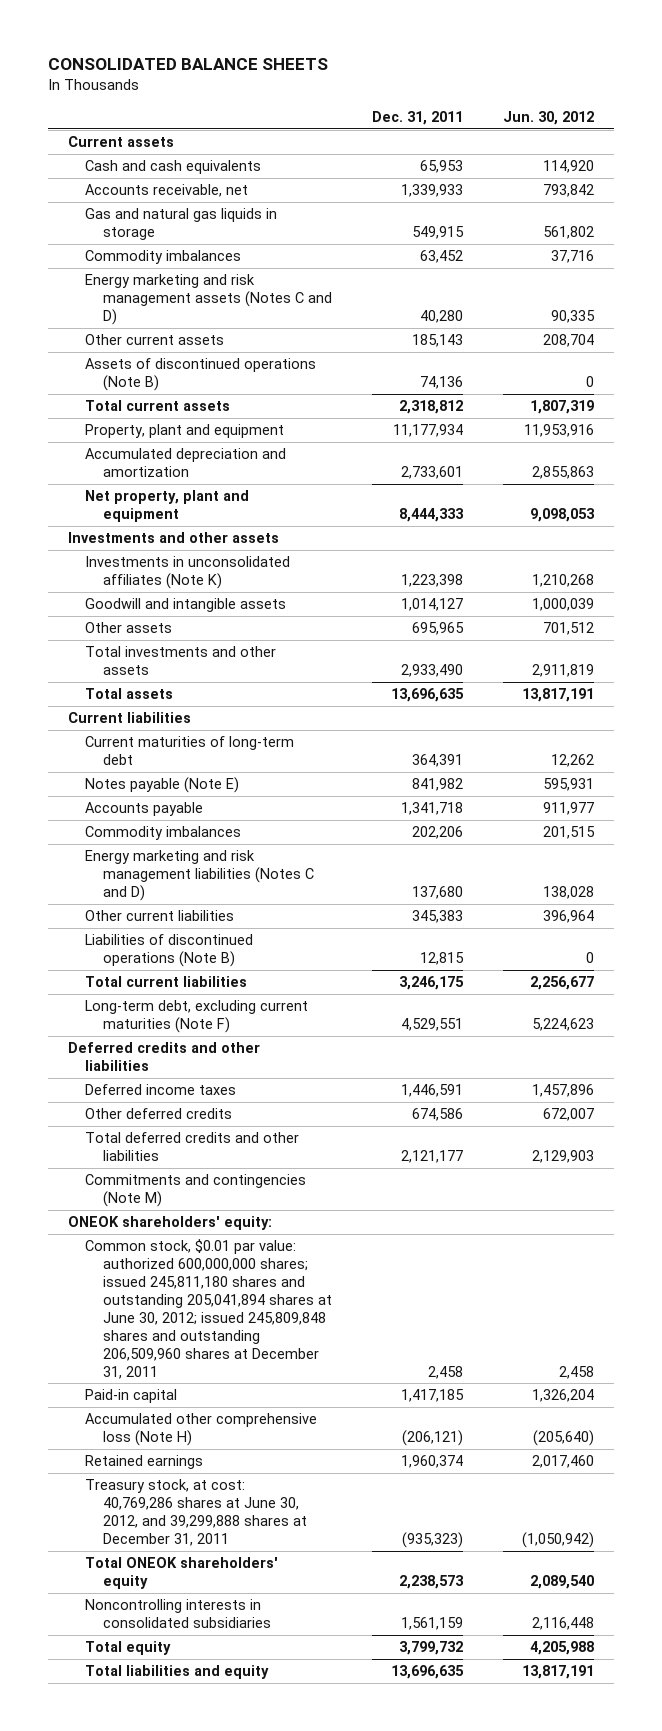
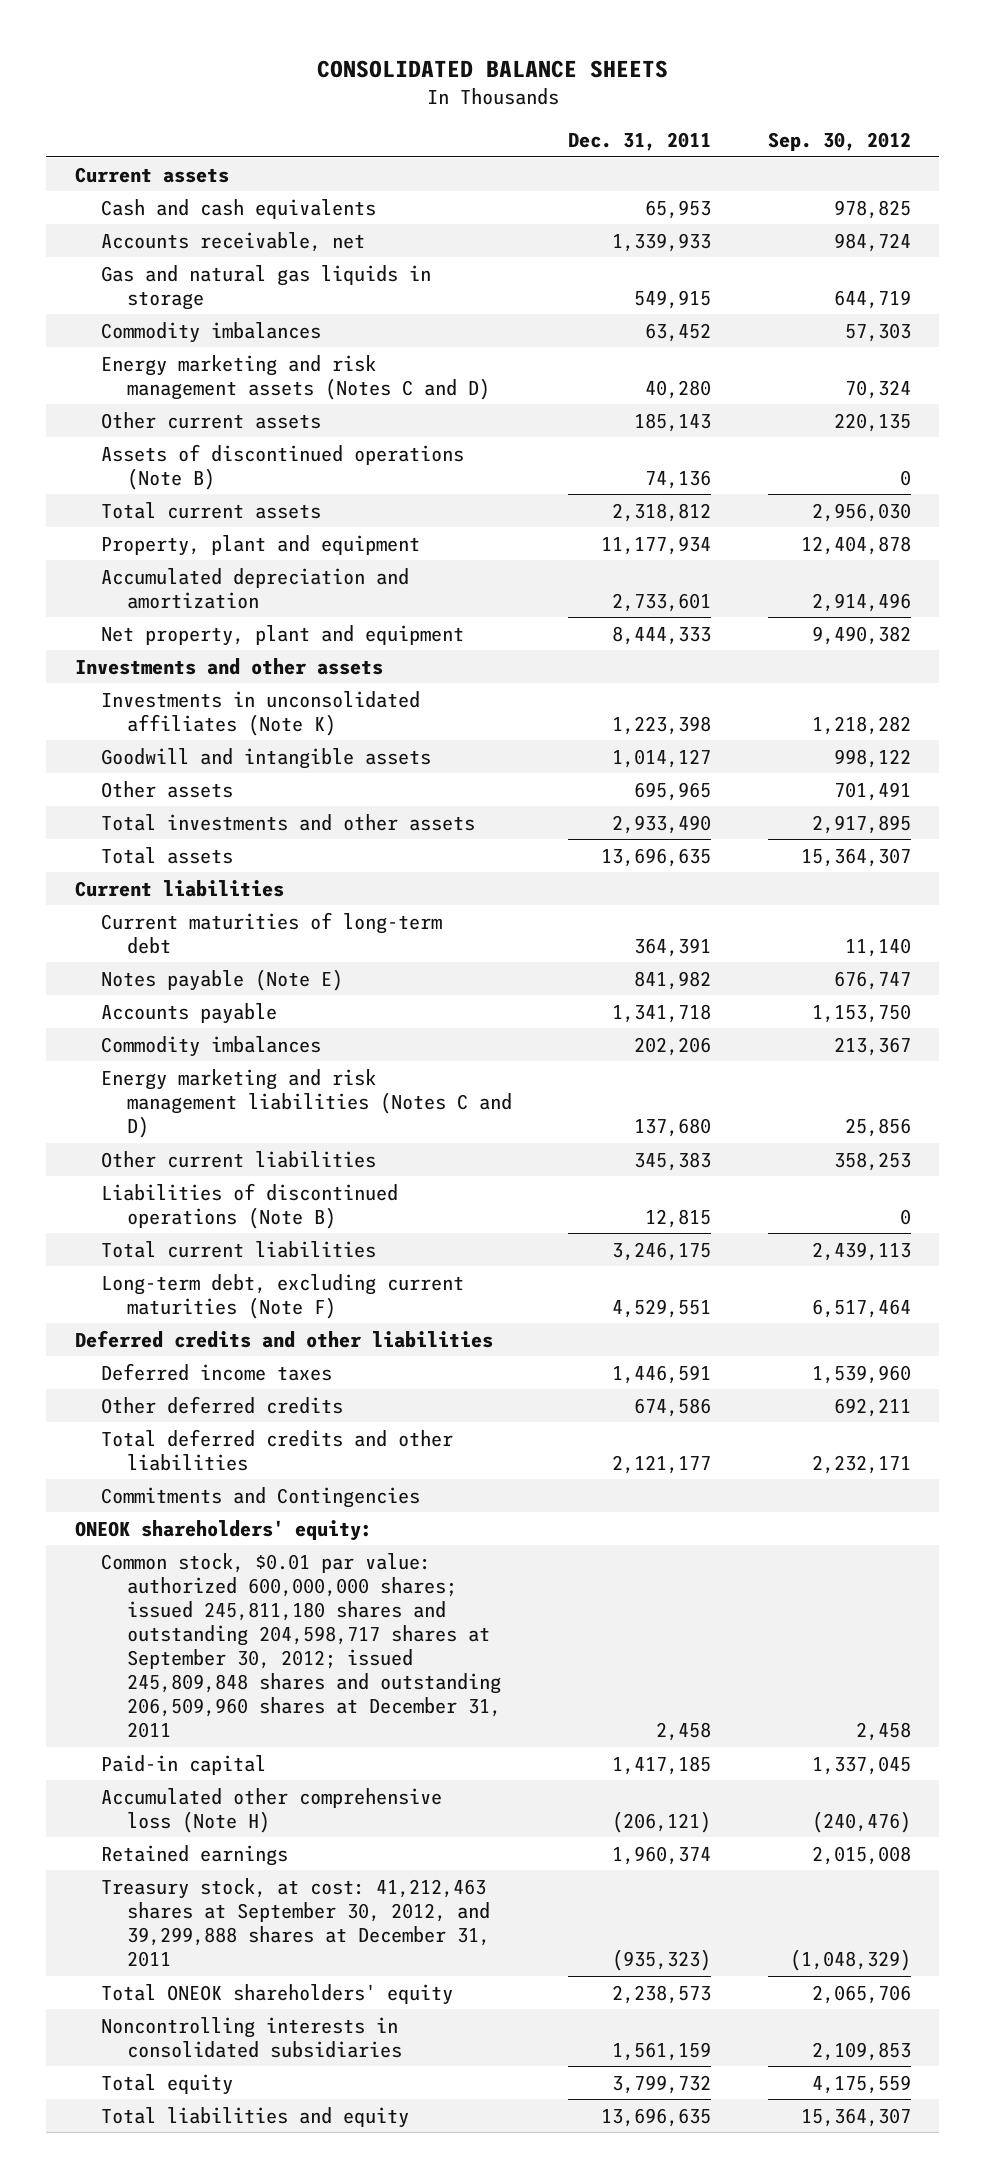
- | Dec. 31, 2011 | Jun. 30, 2012
+ | Dec. 31, 2011 | Sep. 30, 2012
- Commitments and contingencies (Note M)
+ Commitments and Contingencies
- Common stock, $0.01 par value: authorized 600,000,000 shares; issued 245,811,180 shares and outstanding 205,041,894 shares at June 30, 2012; issued 245,809,848 shares and outstanding 206,509,960 shares at December 31, 2011 | 2,458 | 2,458
+ Common stock, $0.01 par value: authorized 600,000,000 shares; issued 245,811,180 shares and outstanding 204,598,717 shares at September 30, 2012; issued 245,809,848 shares and outstanding 206,509,960 shares at December 31, 2011 | 2,458 | 2,458
- Treasury stock, at cost: 40,769,286 shares at June 30, 2012, and 39,299,888 shares at December 31, 2011 | (935,323) | (1,050,942)
+ Treasury stock, at cost: 41,212,463 shares at September 30, 2012, and 39,299,888 shares at December 31, 2011 | (935,323) | (1,048,329)

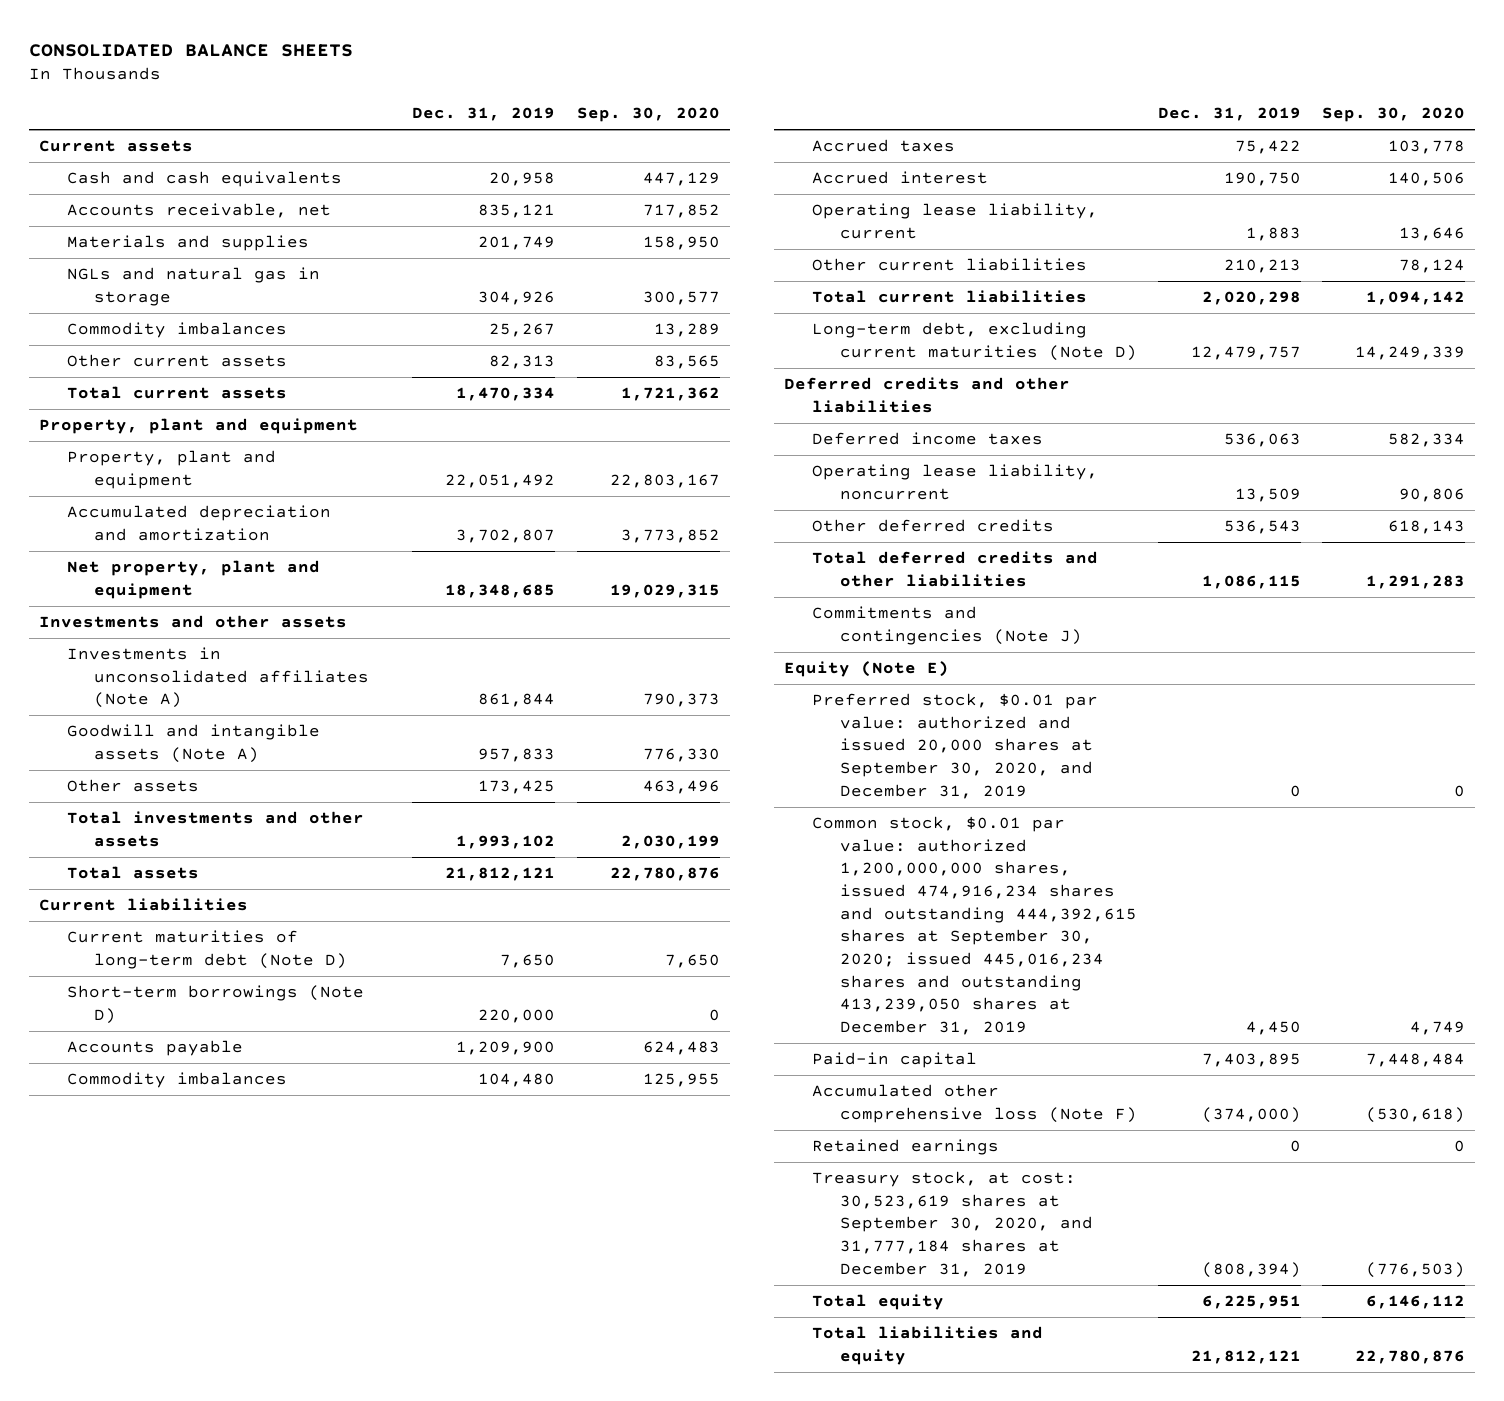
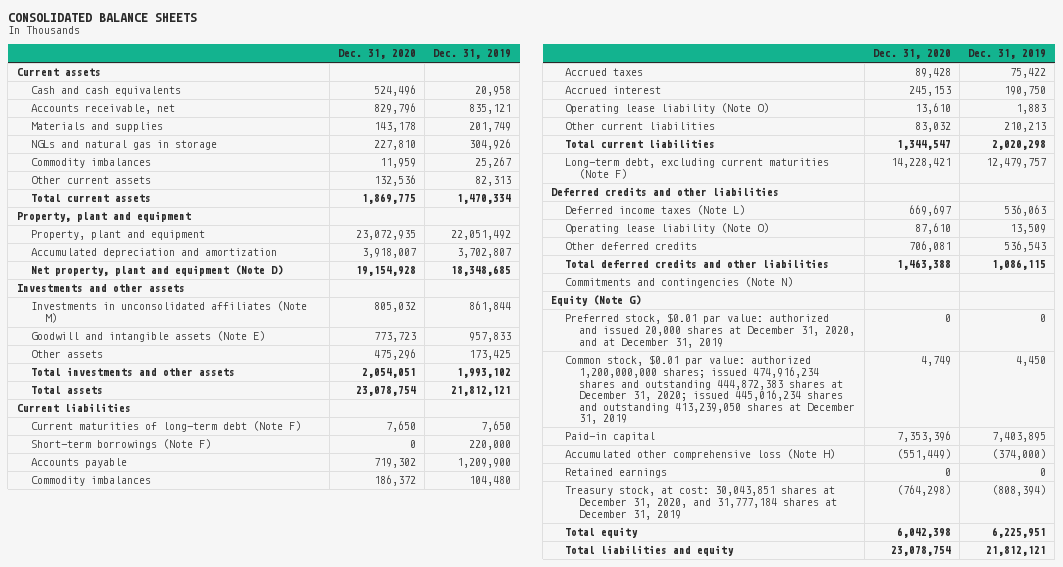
- | Dec. 31, 2019 | Sep. 30, 2020
+ | Dec. 31, 2020 | Dec. 31, 2019
- Net property, plant and equipment | 18,348,685 | 19,029,315
+ Net property, plant and equipment (Note D) | 19,154,928 | 18,348,685
- Investments in unconsolidated affiliates (Note A) | 861,844 | 790,373
- Goodwill and intangible assets (Note A) | 957,833 | 776,330
+ Investments in unconsolidated affiliates (Note M) | 805,032 | 861,844
+ Goodwill and intangible assets (Note E) | 773,723 | 957,833
- Current maturities of long-term debt (Note D) | 7,650 | 7,650
- Short-term borrowings (Note D) | 220,000 | 0
+ Current maturities of long-term debt (Note F) | 7,650 | 7,650
+ Short-term borrowings (Note F) | 0 | 220,000
- Operating lease liability, current | 1,883 | 13,646
+ Operating lease liability (Note O) | 13,610 | 1,883
- Long-term debt, excluding current maturities (Note D) | 12,479,757 | 14,249,339
+ Long-term debt, excluding current maturities (Note F) | 14,228,421 | 12,479,757
- Deferred income taxes | 536,063 | 582,334
- Operating lease liability, noncurrent | 13,509 | 90,806
+ Deferred income taxes (Note L) | 669,697 | 536,063
+ Operating lease liability (Note O) | 87,610 | 13,509
- Commitments and contingencies (Note J)
- Equity (Note E)
- Preferred stock, $0.01 par value: authorized and issued 20,000 shares at September 30, 2020, and December 31, 2019 | 0 | 0
- Common stock, $0.01 par value: authorized 1,200,000,000 shares, issued 474,916,234 shares and outstanding 444,392,615 shares at September 30, 2020; issued 445,016,234 shares and outstanding 413,239,050 shares at December 31, 2019 | 4,450 | 4,749
+ Commitments and contingencies (Note N)
+ Equity (Note G)
+ Preferred stock, $0.01 par value: authorized and issued 20,000 shares at December 31, 2020, and at December 31, 2019 | 0 | 0
+ Common stock, $0.01 par value: authorized 1,200,000,000 shares; issued 474,916,234 shares and outstanding 444,872,383 shares at December 31, 2020; issued 445,016,234 shares and outstanding 413,239,050 shares at December 31, 2019 | 4,749 | 4,450
- Accumulated other comprehensive loss (Note F) | (374,000) | (530,618)
+ Accumulated other comprehensive loss (Note H) | (551,449) | (374,000)
- Treasury stock, at cost: 30,523,619 shares at September 30, 2020, and 31,777,184 shares at December 31, 2019 | (808,394) | (776,503)
+ Treasury stock, at cost: 30,043,851 shares at December 31, 2020, and 31,777,184 shares at December 31, 2019 | (764,298) | (808,394)

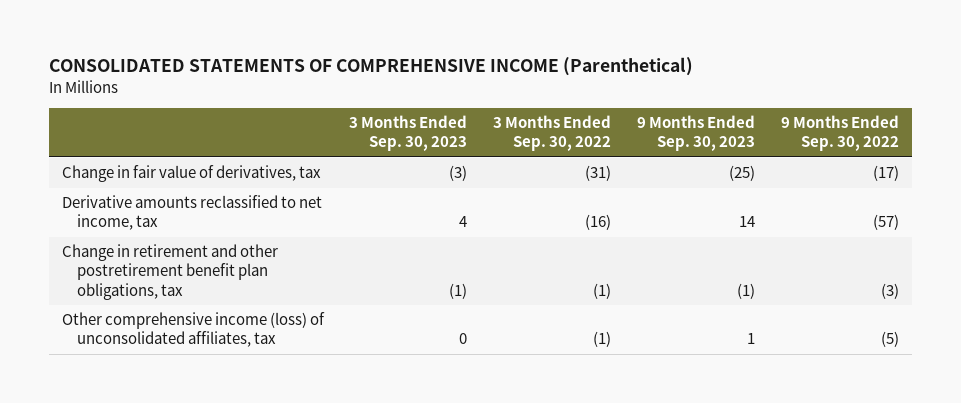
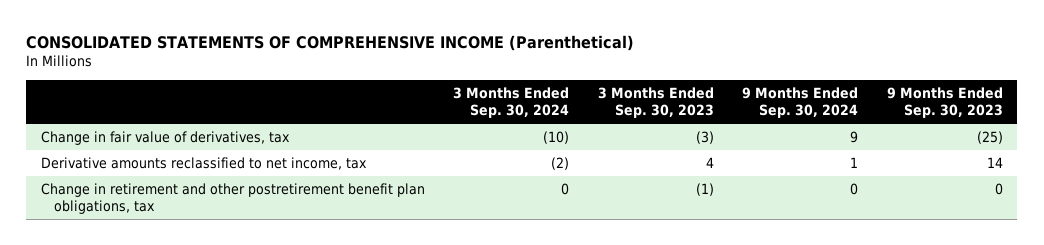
- | 3 Months Ended Sep. 30, 2023 | 3 Months Ended Sep. 30, 2022 | 9 Months Ended Sep. 30, 2023 | 9 Months Ended Sep. 30, 2022
+ | 3 Months Ended Sep. 30, 2024 | 3 Months Ended Sep. 30, 2023 | 9 Months Ended Sep. 30, 2024 | 9 Months Ended Sep. 30, 2023
- Change in retirement and other postretirement benefit plan obligations, tax | (1) | (1) | (1) | (3)
- Other comprehensive income (loss) of unconsolidated affiliates, tax | 0 | (1) | 1 | (5)
+ Change in retirement and other postretirement benefit plan obligations, tax | 0 | (1) | 0 | 0

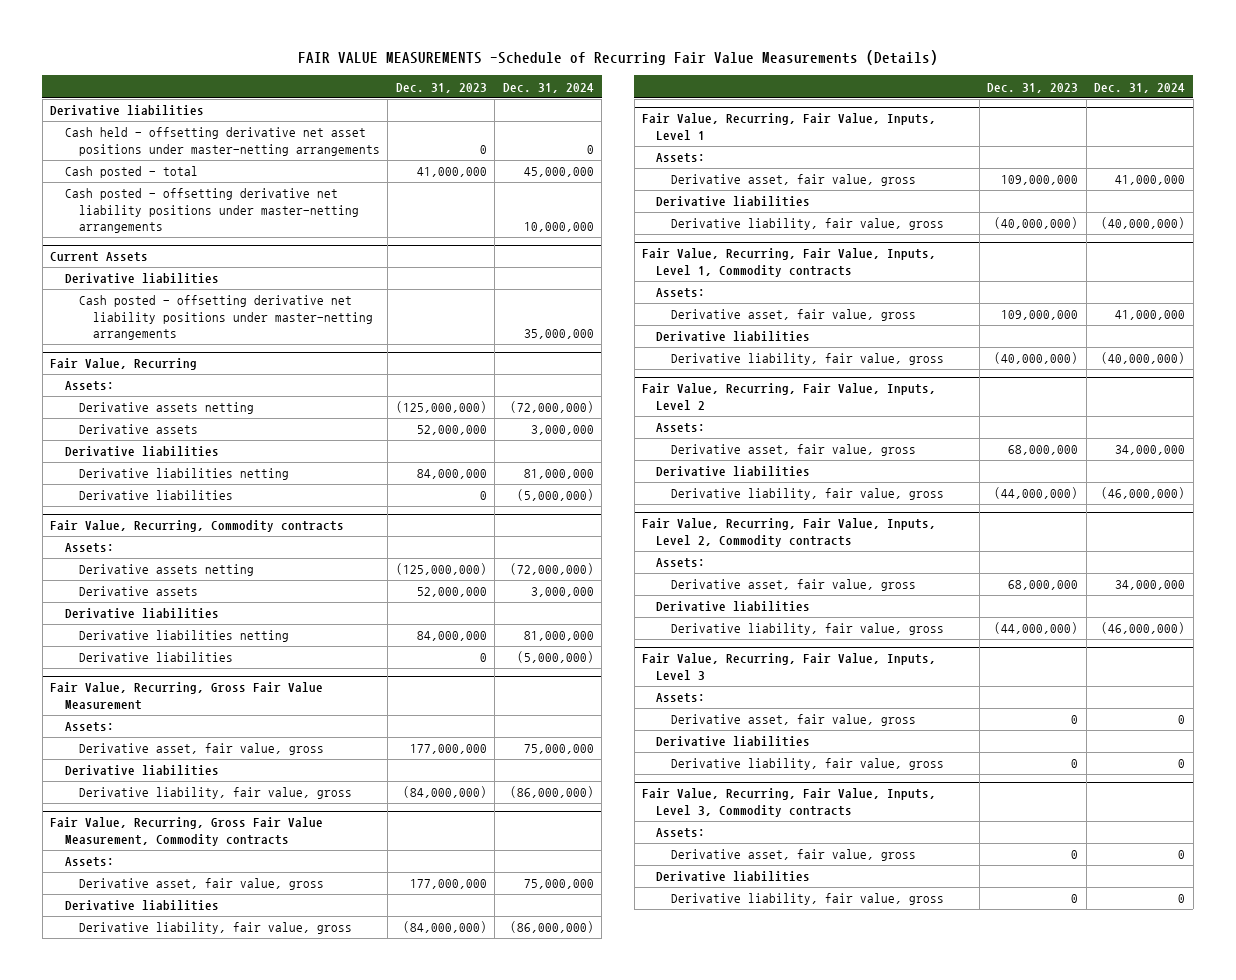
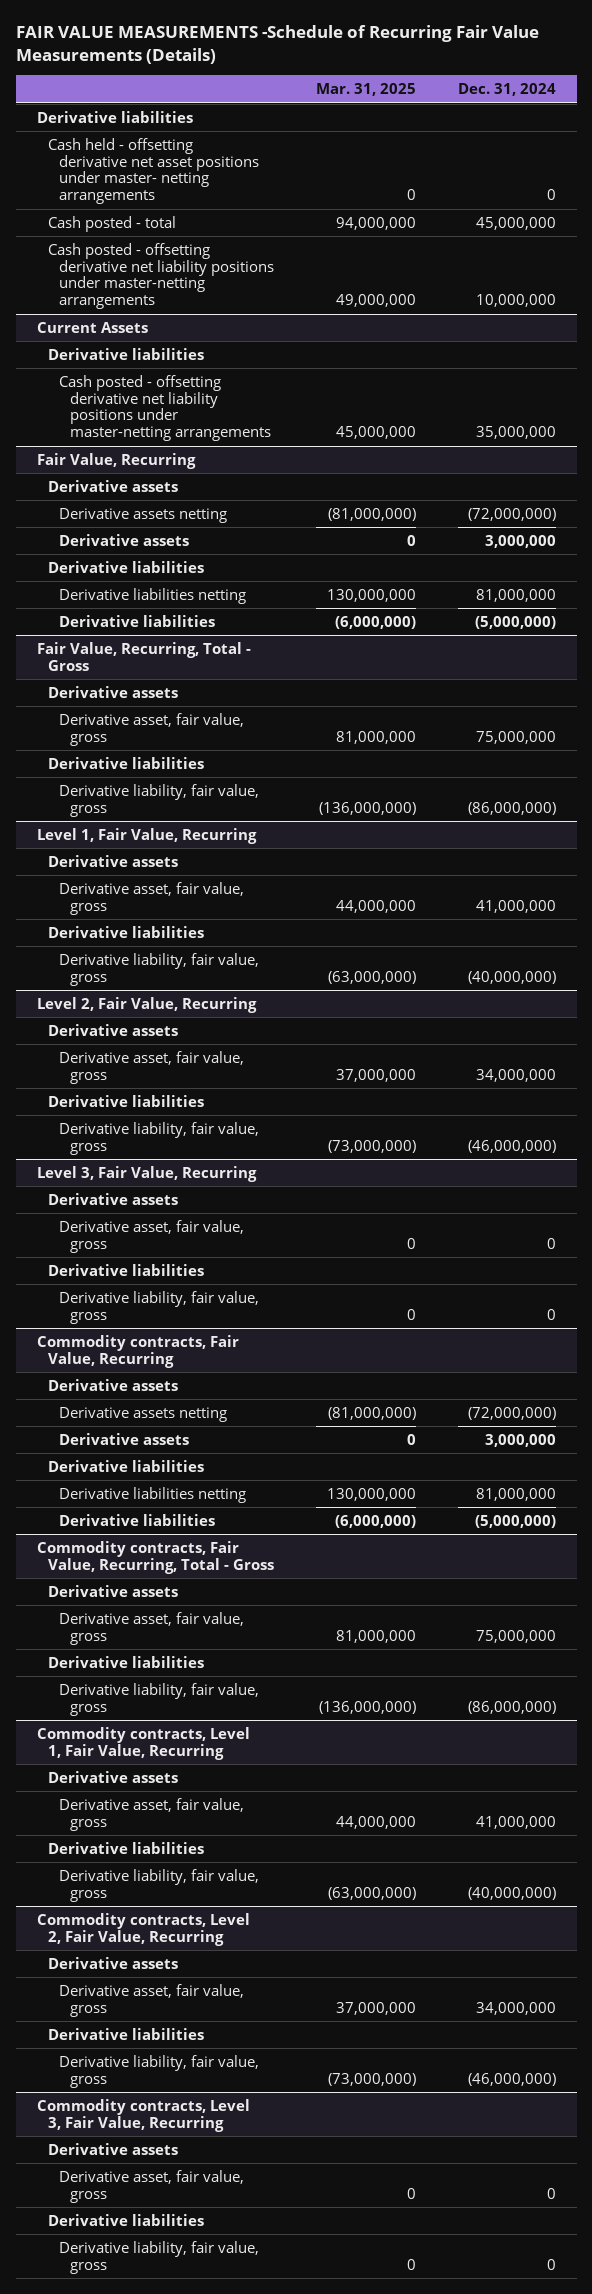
- | Dec. 31, 2023 | Dec. 31, 2024
+ | Mar. 31, 2025 | Dec. 31, 2024
- Cash held - offsetting derivative net asset positions under master-netting arrangements | 0 | 0
+ Cash held - offsetting derivative net asset positions under master- netting arrangements | 0 | 0
@ Fair Value, Recurring
- Assets:
+ Derivative assets
- Fair Value, Recurring, Commodity contracts
- Assets:
+ Fair Value, Recurring, Total - Gross
+ Derivative assets
+ Derivative asset, fair value, gross | 81,000,000 | 75,000,000
+ Derivative liabilities
+ Derivative liability, fair value, gross | (136,000,000) | (86,000,000)
+ Level 1, Fair Value, Recurring
+ Derivative assets
+ Derivative asset, fair value, gross | 44,000,000 | 41,000,000
+ Derivative liabilities
+ Derivative liability, fair value, gross | (63,000,000) | (40,000,000)
+ Level 2, Fair Value, Recurring
+ Derivative assets
+ Derivative asset, fair value, gross | 37,000,000 | 34,000,000
+ Derivative liabilities
+ Derivative liability, fair value, gross | (73,000,000) | (46,000,000)
+ Level 3, Fair Value, Recurring
+ Derivative assets
+ Derivative asset, fair value, gross | 0 | 0
+ Derivative liabilities
+ Derivative liability, fair value, gross | 0 | 0
+ Commodity contracts, Fair Value, Recurring
+ Derivative assets
- Fair Value, Recurring, Gross Fair Value Measurement
- Assets:
- Derivative asset, fair value, gross | 177,000,000 | 75,000,000
- Derivative liabilities
- Derivative liability, fair value, gross | (84,000,000) | (86,000,000)
- Fair Value, Recurring, Gross Fair Value Measurement, Commodity contracts
- Assets:
+ Commodity contracts, Fair Value, Recurring, Total - Gross
+ Derivative assets
- Fair Value, Recurring, Fair Value, Inputs, Level 1
- Assets:
- Derivative asset, fair value, gross | 109,000,000 | 41,000,000
- Derivative liabilities
- Derivative liability, fair value, gross | (40,000,000) | (40,000,000)
- Fair Value, Recurring, Fair Value, Inputs, Level 1, Commodity contracts
- Assets:
+ Commodity contracts, Level 1, Fair Value, Recurring
+ Derivative assets
- Fair Value, Recurring, Fair Value, Inputs, Level 2
- Assets:
- Derivative asset, fair value, gross | 68,000,000 | 34,000,000
- Derivative liabilities
- Derivative liability, fair value, gross | (44,000,000) | (46,000,000)
- Fair Value, Recurring, Fair Value, Inputs, Level 2, Commodity contracts
- Assets:
+ Commodity contracts, Level 2, Fair Value, Recurring
+ Derivative assets
- Fair Value, Recurring, Fair Value, Inputs, Level 3
- Assets:
- Derivative asset, fair value, gross | 0 | 0
- Derivative liabilities
- Derivative liability, fair value, gross | 0 | 0
- Fair Value, Recurring, Fair Value, Inputs, Level 3, Commodity contracts
- Assets:
+ Commodity contracts, Level 3, Fair Value, Recurring
+ Derivative assets

